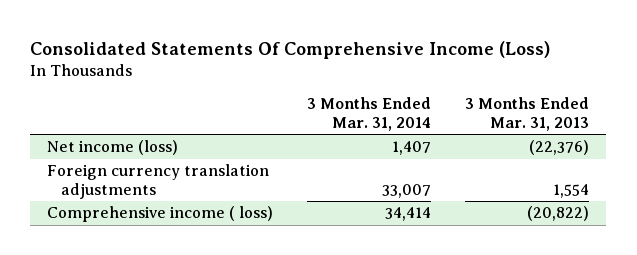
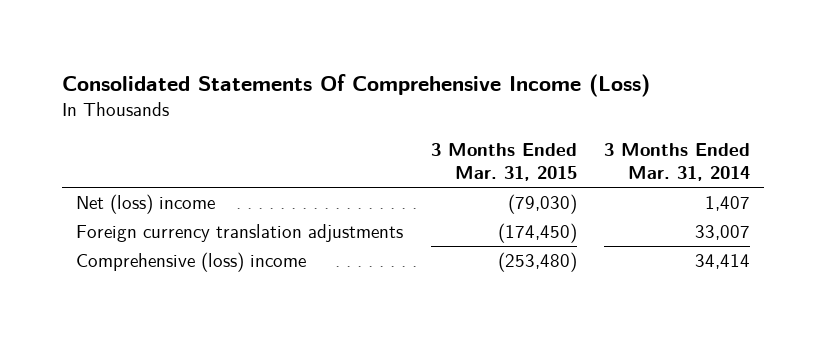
- | 3 Months Ended Mar. 31, 2014 | 3 Months Ended Mar. 31, 2013
+ | 3 Months Ended Mar. 31, 2015 | 3 Months Ended Mar. 31, 2014
- Net income (loss) | 1,407 | (22,376)
+ Net (loss) income | (79,030) | 1,407
- Comprehensive income ( loss) | 34,414 | (20,822)
+ Comprehensive (loss) income | (253,480) | 34,414

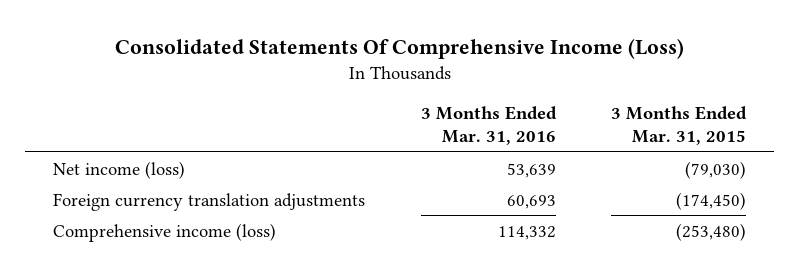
- | 3 Months Ended Mar. 31, 2015 | 3 Months Ended Mar. 31, 2014
+ | 3 Months Ended Mar. 31, 2016 | 3 Months Ended Mar. 31, 2015
- Net (loss) income | (79,030) | 1,407
+ Net income (loss) | 53,639 | (79,030)
- Comprehensive (loss) income | (253,480) | 34,414
+ Comprehensive income (loss) | 114,332 | (253,480)

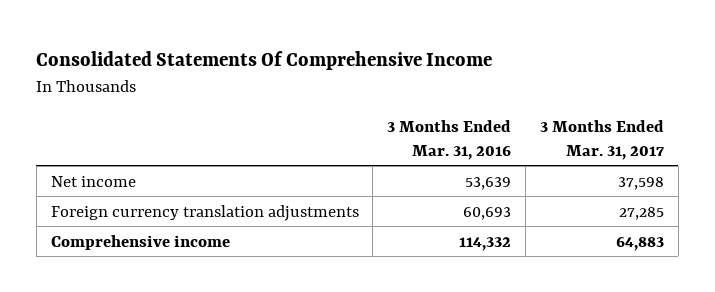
- Consolidated Statements Of Comprehensive Income (Loss)
+ Consolidated Statements Of Comprehensive Income
- | 3 Months Ended Mar. 31, 2016 | 3 Months Ended Mar. 31, 2015
+ | 3 Months Ended Mar. 31, 2016 | 3 Months Ended Mar. 31, 2017
- Net income (loss) | 53,639 | (79,030)
+ Net income | 53,639 | 37,598
- Comprehensive income (loss) | 114,332 | (253,480)
+ Comprehensive income | 114,332 | 64,883

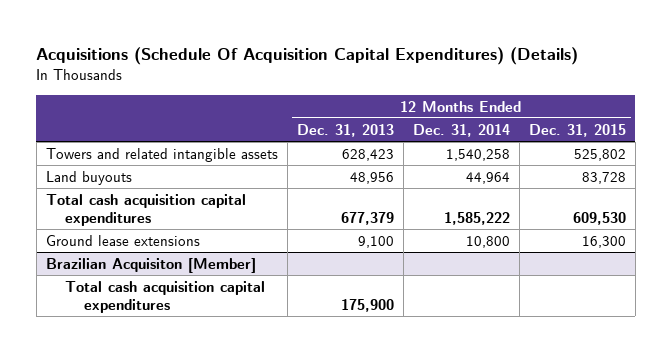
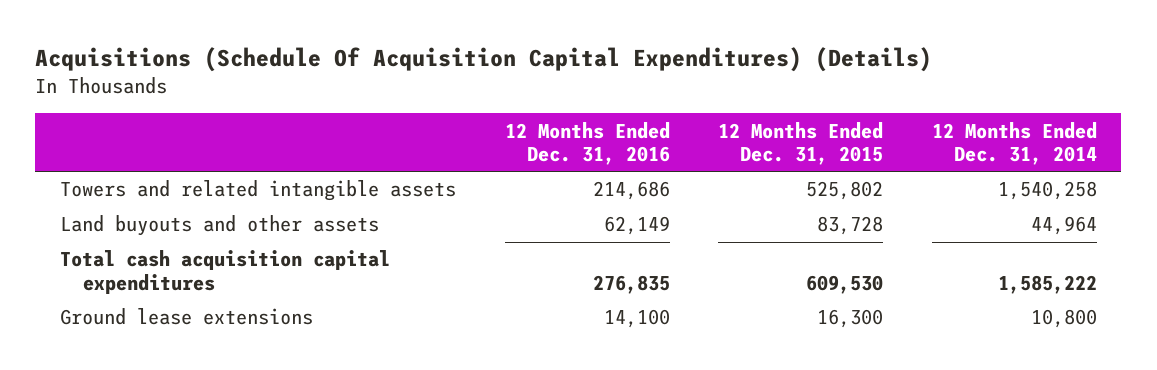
- | 12 Months Ended Dec. 31, 2013 | 12 Months Ended Dec. 31, 2014 | 12 Months Ended Dec. 31, 2015
+ | 12 Months Ended Dec. 31, 2016 | 12 Months Ended Dec. 31, 2015 | 12 Months Ended Dec. 31, 2014
- Land buyouts | 48,956 | 44,964 | 83,728
+ Land buyouts and other assets | 62,149 | 83,728 | 44,964
- Brazilian Acquisiton [Member]
- Total cash acquisition capital expenditures | 175,900 | |

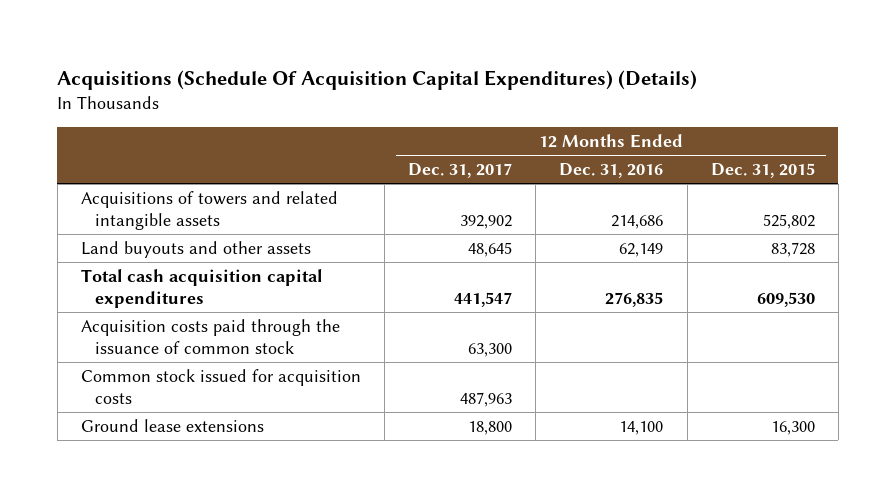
- | 12 Months Ended Dec. 31, 2016 | 12 Months Ended Dec. 31, 2015 | 12 Months Ended Dec. 31, 2014
+ | 12 Months Ended Dec. 31, 2017 | 12 Months Ended Dec. 31, 2016 | 12 Months Ended Dec. 31, 2015
- Towers and related intangible assets | 214,686 | 525,802 | 1,540,258
+ Acquisitions of towers and related intangible assets | 392,902 | 214,686 | 525,802
+ Acquisition costs paid through the issuance of common stock | 63,300 | |
+ Common stock issued for acquisition costs | 487,963 | |

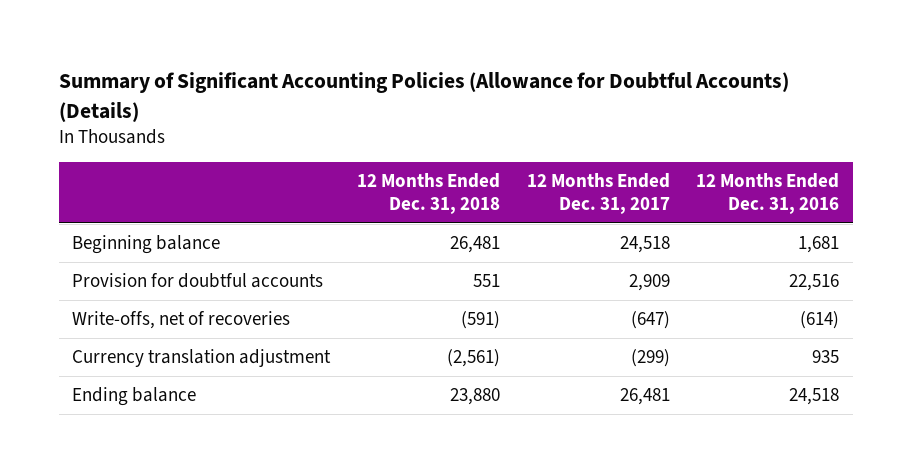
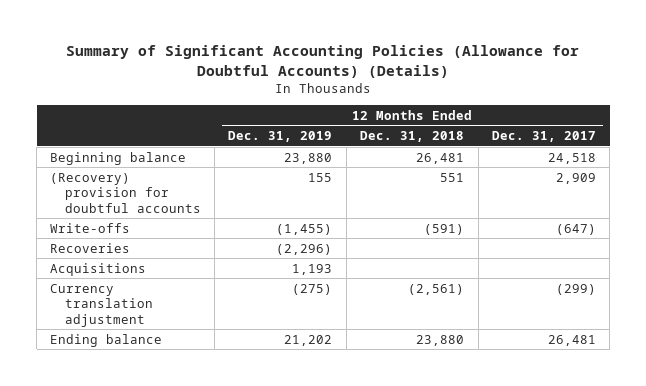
- | 12 Months Ended Dec. 31, 2018 | 12 Months Ended Dec. 31, 2017 | 12 Months Ended Dec. 31, 2016
+ | 12 Months Ended Dec. 31, 2019 | 12 Months Ended Dec. 31, 2018 | 12 Months Ended Dec. 31, 2017
- Provision for doubtful accounts | 551 | 2,909 | 22,516
- Write-offs, net of recoveries | (591) | (647) | (614)
+ (Recovery) provision for doubtful accounts | 155 | 551 | 2,909
+ Write-offs | (1,455) | (591) | (647)
+ Recoveries | (2,296) | |
+ Acquisitions | 1,193 | |

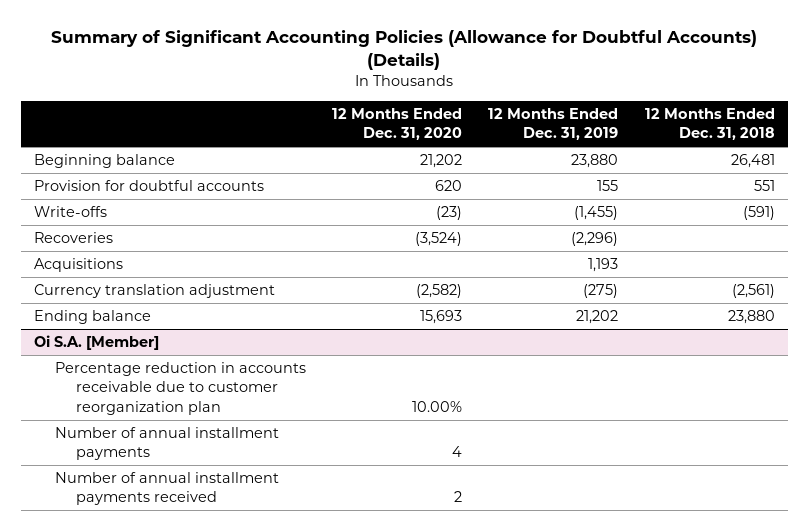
- | 12 Months Ended Dec. 31, 2019 | 12 Months Ended Dec. 31, 2018 | 12 Months Ended Dec. 31, 2017
+ | 12 Months Ended Dec. 31, 2020 | 12 Months Ended Dec. 31, 2019 | 12 Months Ended Dec. 31, 2018
- (Recovery) provision for doubtful accounts | 155 | 551 | 2,909
+ Provision for doubtful accounts | 620 | 155 | 551
+ Oi S.A. [Member]
+ Percentage reduction in accounts receivable due to customer reorganization plan | 10.00% | |
+ Number of annual installment payments | 4 | |
+ Number of annual installment payments received | 2 | |

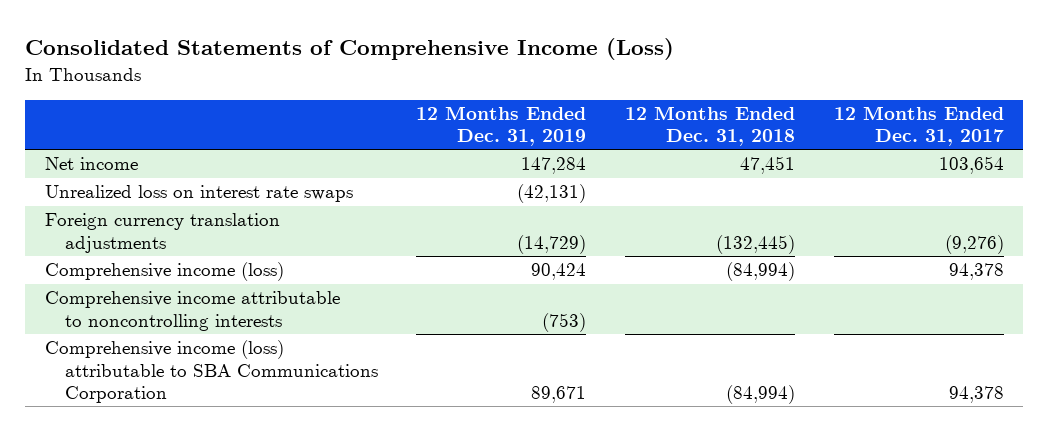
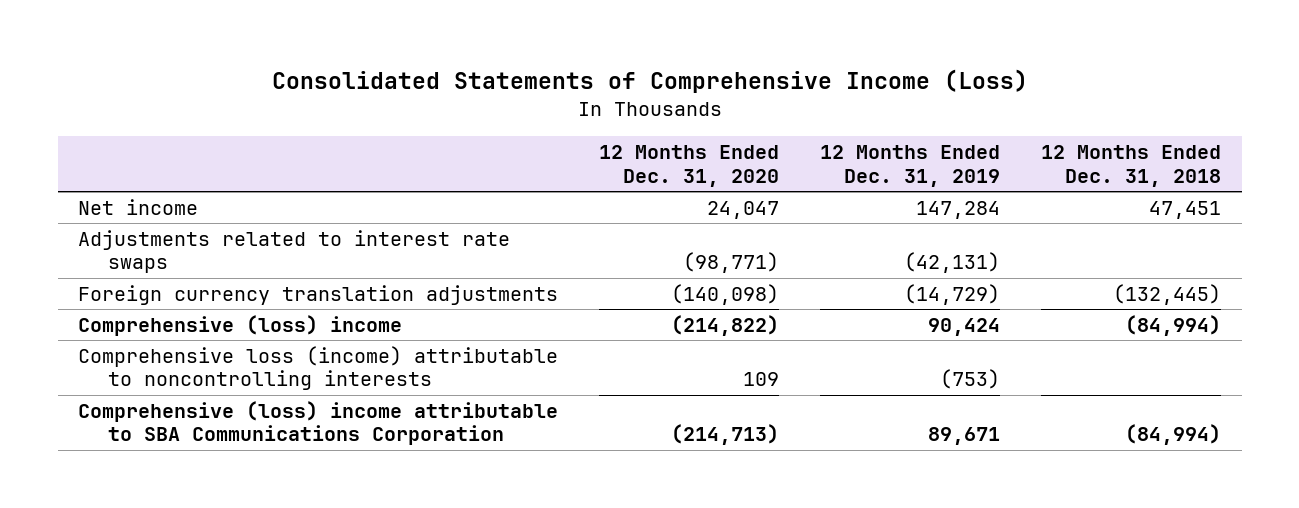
- | 12 Months Ended Dec. 31, 2019 | 12 Months Ended Dec. 31, 2018 | 12 Months Ended Dec. 31, 2017
+ | 12 Months Ended Dec. 31, 2020 | 12 Months Ended Dec. 31, 2019 | 12 Months Ended Dec. 31, 2018
- Unrealized loss on interest rate swaps | (42,131) | |
+ Adjustments related to interest rate swaps | (98,771) | (42,131) |
- Comprehensive income (loss) | 90,424 | (84,994) | 94,378
- Comprehensive income attributable to noncontrolling interests | (753) | |
- Comprehensive income (loss) attributable to SBA Communications Corporation | 89,671 | (84,994) | 94,378
+ Comprehensive (loss) income | (214,822) | 90,424 | (84,994)
+ Comprehensive loss (income) attributable to noncontrolling interests | 109 | (753) |
+ Comprehensive (loss) income attributable to SBA Communications Corporation | (214,713) | 89,671 | (84,994)

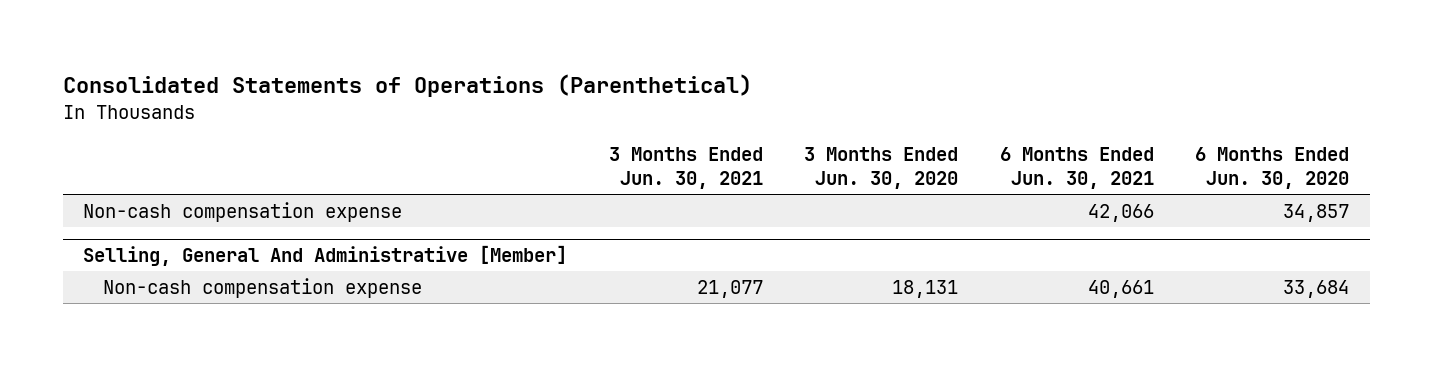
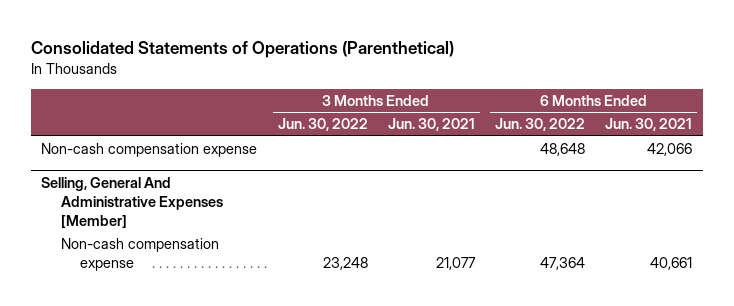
- | 3 Months Ended Jun. 30, 2021 | 3 Months Ended Jun. 30, 2020 | 6 Months Ended Jun. 30, 2021 | 6 Months Ended Jun. 30, 2020
+ | 3 Months Ended Jun. 30, 2022 | 3 Months Ended Jun. 30, 2021 | 6 Months Ended Jun. 30, 2022 | 6 Months Ended Jun. 30, 2021
- Selling, General And Administrative [Member]
+ Selling, General And Administrative Expenses [Member]

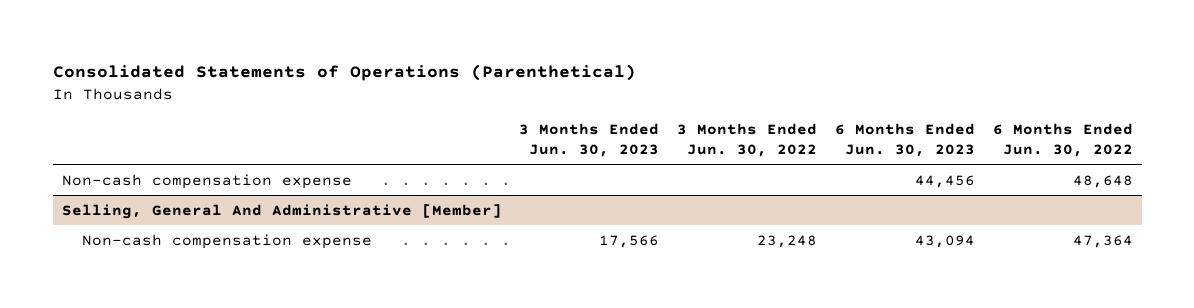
- | 3 Months Ended Jun. 30, 2022 | 3 Months Ended Jun. 30, 2021 | 6 Months Ended Jun. 30, 2022 | 6 Months Ended Jun. 30, 2021
+ | 3 Months Ended Jun. 30, 2023 | 3 Months Ended Jun. 30, 2022 | 6 Months Ended Jun. 30, 2023 | 6 Months Ended Jun. 30, 2022
- Selling, General And Administrative Expenses [Member]
+ Selling, General And Administrative [Member]

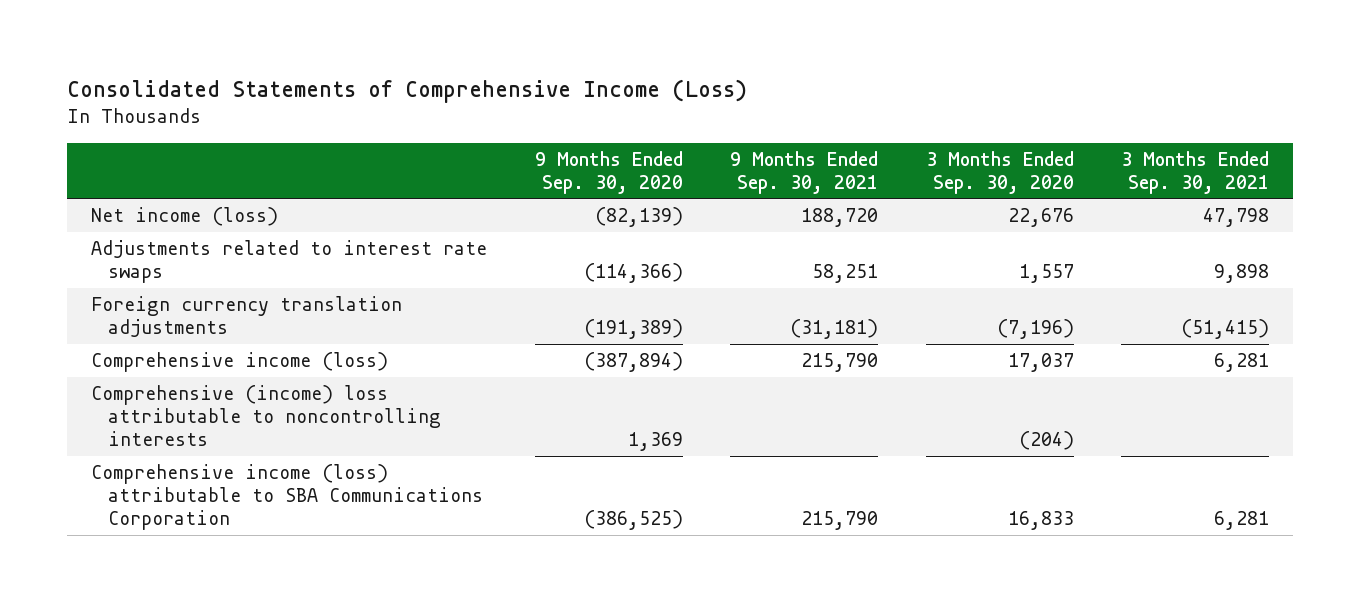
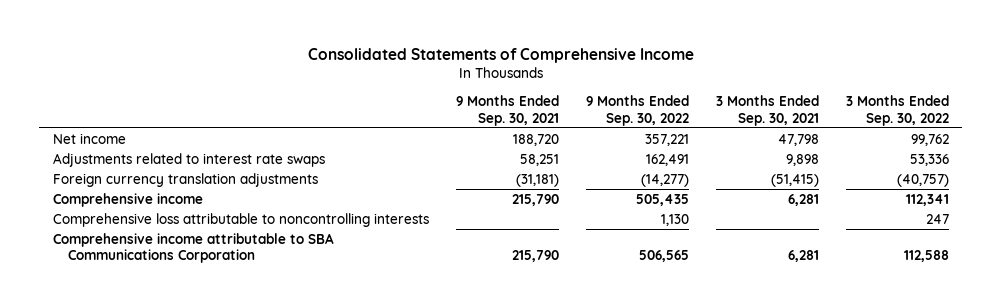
- Consolidated Statements of Comprehensive Income (Loss)
+ Consolidated Statements of Comprehensive Income
- | 9 Months Ended Sep. 30, 2020 | 9 Months Ended Sep. 30, 2021 | 3 Months Ended Sep. 30, 2020 | 3 Months Ended Sep. 30, 2021
+ | 9 Months Ended Sep. 30, 2021 | 9 Months Ended Sep. 30, 2022 | 3 Months Ended Sep. 30, 2021 | 3 Months Ended Sep. 30, 2022
- Net income (loss) | (82,139) | 188,720 | 22,676 | 47,798
+ Net income | 188,720 | 357,221 | 47,798 | 99,762
- Comprehensive income (loss) | (387,894) | 215,790 | 17,037 | 6,281
- Comprehensive (income) loss attributable to noncontrolling interests | 1,369 | | (204) |
- Comprehensive income (loss) attributable to SBA Communications Corporation | (386,525) | 215,790 | 16,833 | 6,281
+ Comprehensive income | 215,790 | 505,435 | 6,281 | 112,341
+ Comprehensive loss attributable to noncontrolling interests | | 1,130 | | 247
+ Comprehensive income attributable to SBA Communications Corporation | 215,790 | 506,565 | 6,281 | 112,588

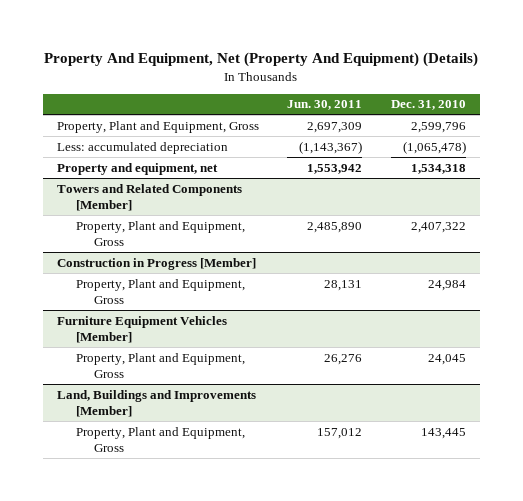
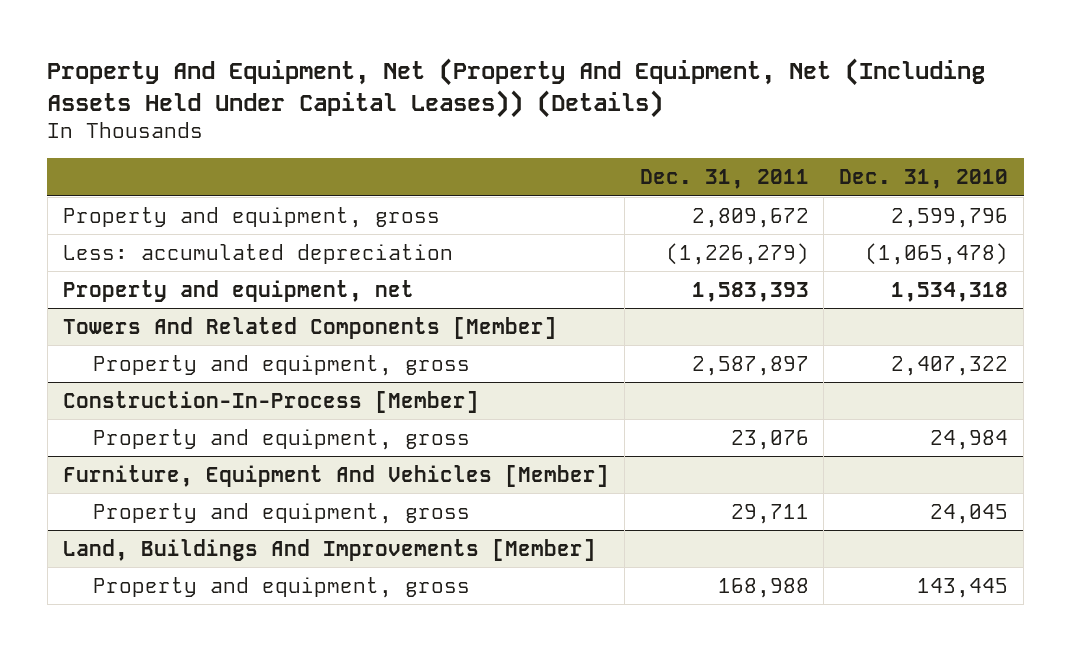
- Property And Equipment, Net (Property And Equipment) (Details)
+ Property And Equipment, Net (Property And Equipment, Net (Including Assets Held Under Capital Leases)) (Details)
- | Jun. 30, 2011 | Dec. 31, 2010
+ | Dec. 31, 2011 | Dec. 31, 2010
- Property, Plant and Equipment, Gross | 2,697,309 | 2,599,796
+ Property and equipment, gross | 2,809,672 | 2,599,796
- Towers and Related Components [Member]
- Property, Plant and Equipment, Gross | 2,485,890 | 2,407,322
- Construction in Progress [Member]
- Property, Plant and Equipment, Gross | 28,131 | 24,984
- Furniture Equipment Vehicles [Member]
- Property, Plant and Equipment, Gross | 26,276 | 24,045
- Land, Buildings and Improvements [Member]
- Property, Plant and Equipment, Gross | 157,012 | 143,445
+ Towers And Related Components [Member]
+ Property and equipment, gross | 2,587,897 | 2,407,322
+ Construction-In-Process [Member]
+ Property and equipment, gross | 23,076 | 24,984
+ Furniture, Equipment And Vehicles [Member]
+ Property and equipment, gross | 29,711 | 24,045
+ Land, Buildings And Improvements [Member]
+ Property and equipment, gross | 168,988 | 143,445

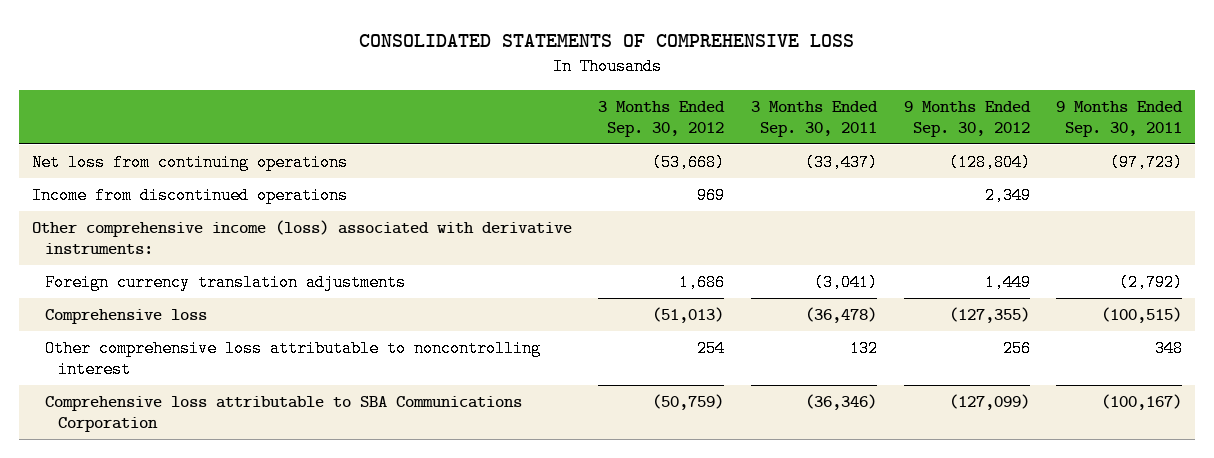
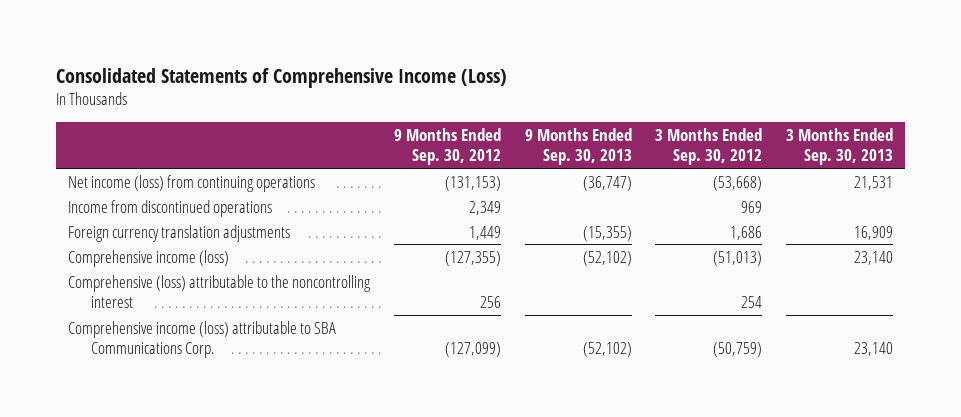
- CONSOLIDATED STATEMENTS OF COMPREHENSIVE LOSS
+ Consolidated Statements of Comprehensive Income (Loss)
- | 3 Months Ended Sep. 30, 2012 | 3 Months Ended Sep. 30, 2011 | 9 Months Ended Sep. 30, 2012 | 9 Months Ended Sep. 30, 2011
+ | 9 Months Ended Sep. 30, 2012 | 9 Months Ended Sep. 30, 2013 | 3 Months Ended Sep. 30, 2012 | 3 Months Ended Sep. 30, 2013
- Net loss from continuing operations | (53,668) | (33,437) | (128,804) | (97,723)
+ Net income (loss) from continuing operations | (131,153) | (36,747) | (53,668) | 21,531
- Other comprehensive income (loss) associated with derivative instruments:
- Comprehensive loss | (51,013) | (36,478) | (127,355) | (100,515)
- Other comprehensive loss attributable to noncontrolling interest | 254 | 132 | 256 | 348
- Comprehensive loss attributable to SBA Communications Corporation | (50,759) | (36,346) | (127,099) | (100,167)
+ Comprehensive income (loss) | (127,355) | (52,102) | (51,013) | 23,140
+ Comprehensive (loss) attributable to the noncontrolling interest | 256 | | 254 |
+ Comprehensive income (loss) attributable to SBA Communications Corp. | (127,099) | (52,102) | (50,759) | 23,140

